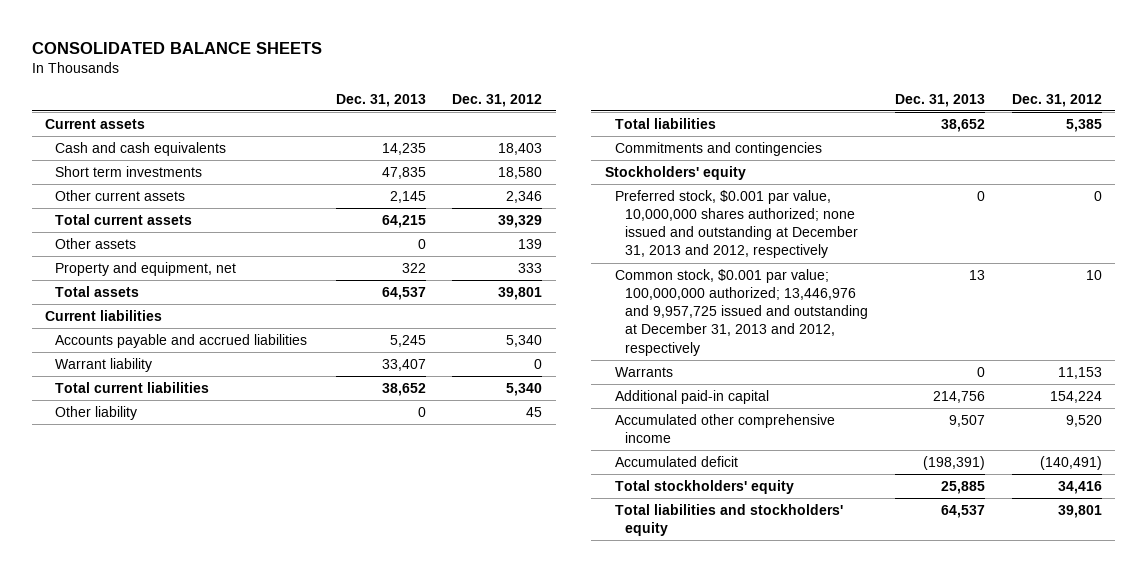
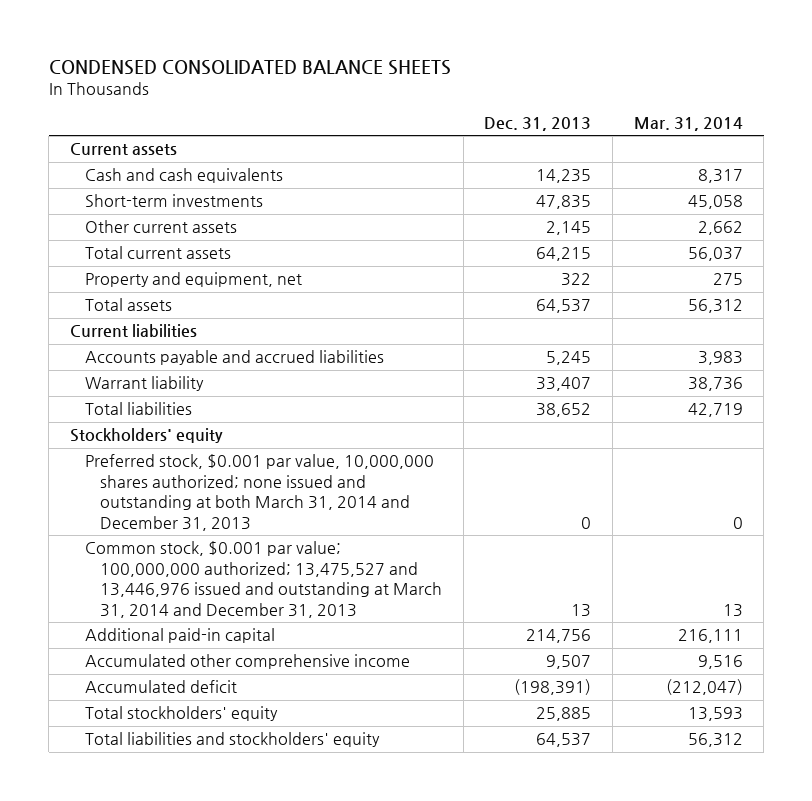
- CONSOLIDATED BALANCE SHEETS
+ CONDENSED CONSOLIDATED BALANCE SHEETS
- | Dec. 31, 2013 | Dec. 31, 2012
+ | Dec. 31, 2013 | Mar. 31, 2014
- Short term investments | 47,835 | 18,580
+ Short-term investments | 47,835 | 45,058
- Other assets | 0 | 139
- Total current liabilities | 38,652 | 5,340
- Other liability | 0 | 45
- Commitments and contingencies
- Preferred stock, $0.001 par value, 10,000,000 shares authorized; none issued and outstanding at December 31, 2013 and 2012, respectively | 0 | 0
- Common stock, $0.001 par value; 100,000,000 authorized; 13,446,976 and 9,957,725 issued and outstanding at December 31, 2013 and 2012, respectively | 13 | 10
- Warrants | 0 | 11,153
+ Preferred stock, $0.001 par value, 10,000,000 shares authorized; none issued and outstanding at both March 31, 2014 and December 31, 2013 | 0 | 0
+ Common stock, $0.001 par value; 100,000,000 authorized; 13,475,527 and 13,446,976 issued and outstanding at March 31, 2014 and December 31, 2013 | 13 | 13

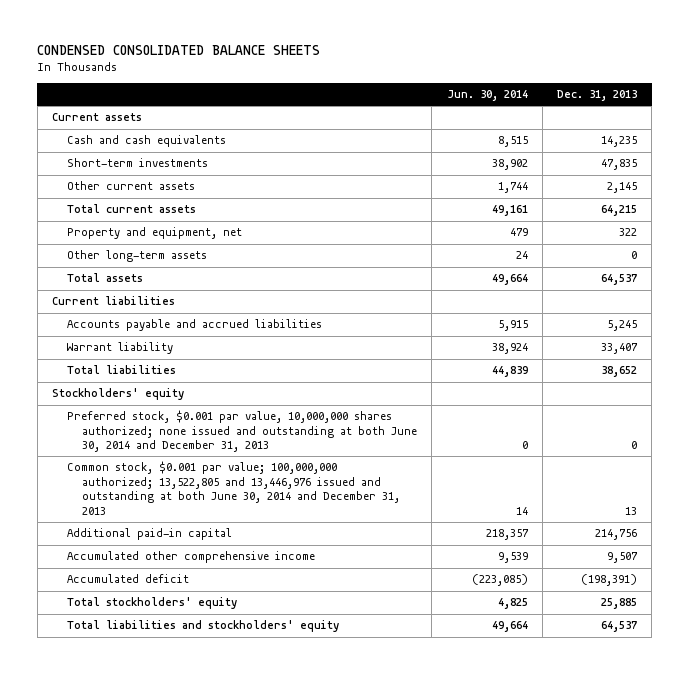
- | Dec. 31, 2013 | Mar. 31, 2014
+ | Jun. 30, 2014 | Dec. 31, 2013
+ Other long-term assets | 24 | 0
- Preferred stock, $0.001 par value, 10,000,000 shares authorized; none issued and outstanding at both March 31, 2014 and December 31, 2013 | 0 | 0
- Common stock, $0.001 par value; 100,000,000 authorized; 13,475,527 and 13,446,976 issued and outstanding at March 31, 2014 and December 31, 2013 | 13 | 13
+ Preferred stock, $0.001 par value, 10,000,000 shares authorized; none issued and outstanding at both June 30, 2014 and December 31, 2013 | 0 | 0
+ Common stock, $0.001 par value; 100,000,000 authorized; 13,522,805 and 13,446,976 issued and outstanding at both June 30, 2014 and December 31, 2013 | 14 | 13

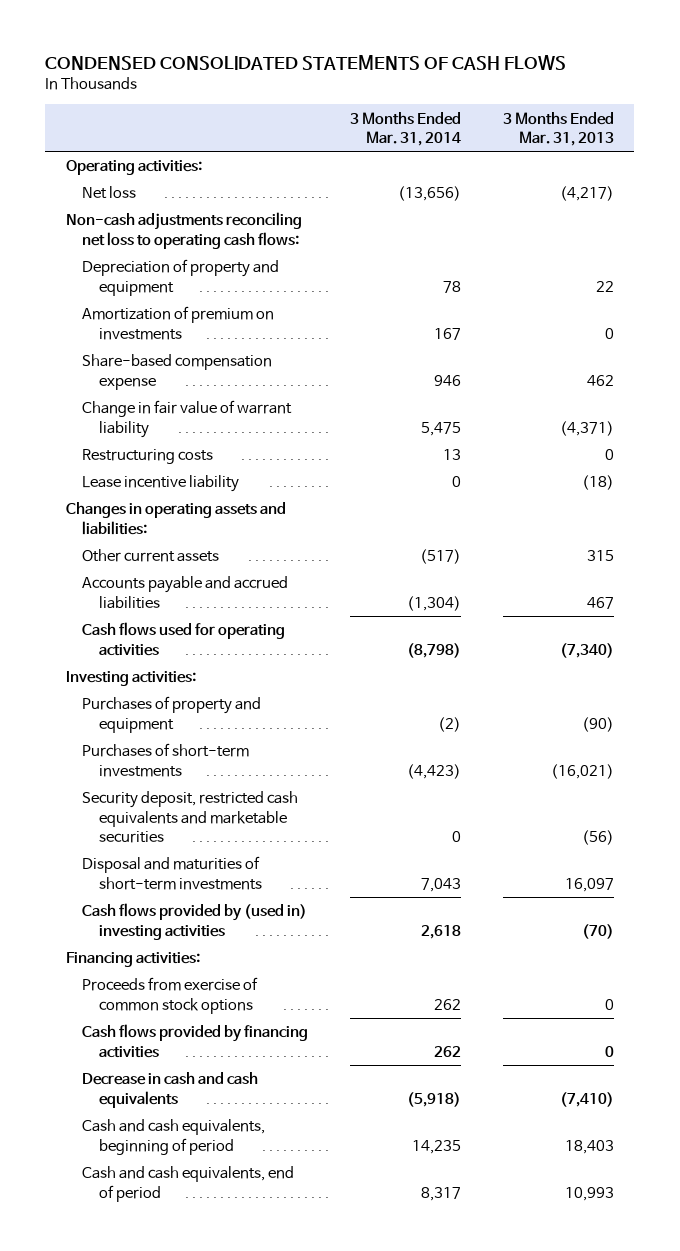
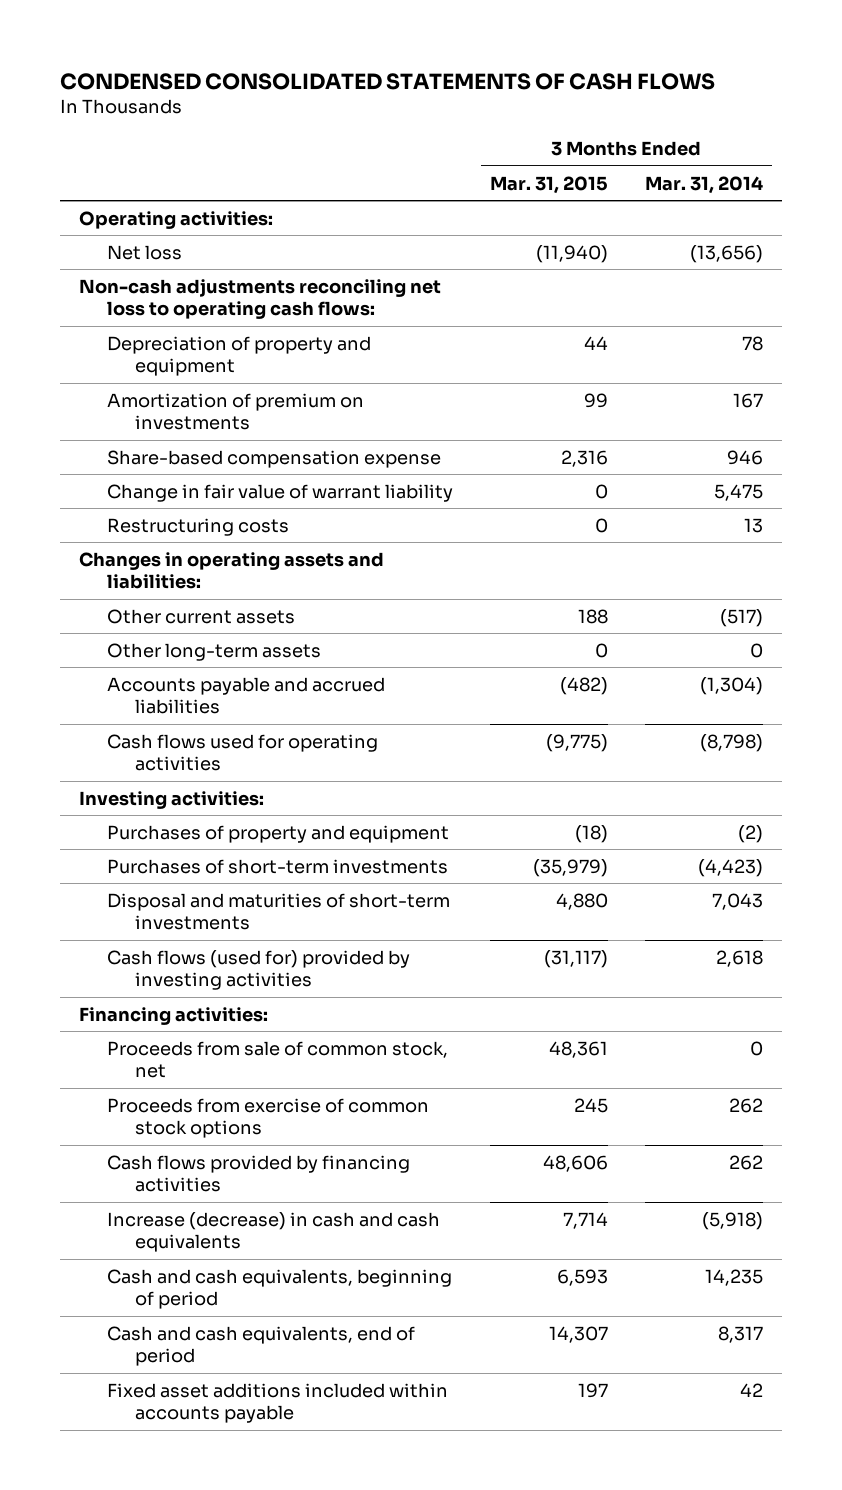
- | 3 Months Ended Mar. 31, 2014 | 3 Months Ended Mar. 31, 2013
+ | 3 Months Ended Mar. 31, 2015 | 3 Months Ended Mar. 31, 2014
- Lease incentive liability | 0 | (18)
+ Other long-term assets | 0 | 0
- Security deposit, restricted cash equivalents and marketable securities | 0 | (56)
- Cash flows provided by (used in) investing activities | 2,618 | (70)
+ Cash flows (used for) provided by investing activities | (31,117) | 2,618
+ Proceeds from sale of common stock, net | 48,361 | 0
- Decrease in cash and cash equivalents | (5,918) | (7,410)
+ Increase (decrease) in cash and cash equivalents | 7,714 | (5,918)
+ Fixed asset additions included within accounts payable | 197 | 42

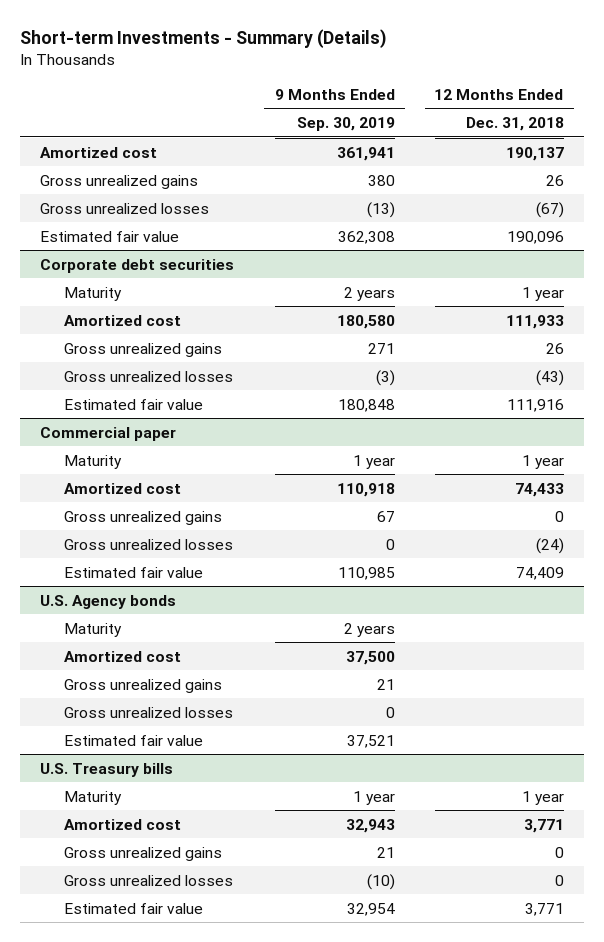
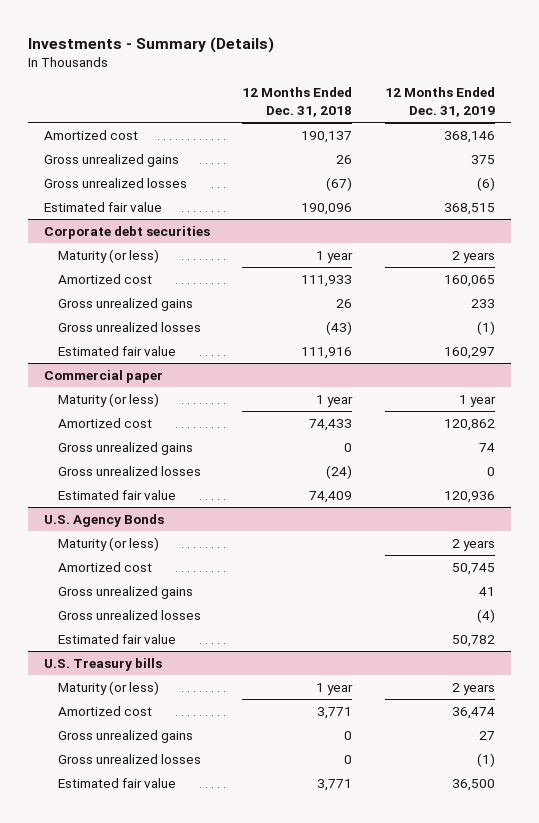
- Short-term Investments - Summary (Details)
+ Investments - Summary (Details)
- | 9 Months Ended Sep. 30, 2019 | 12 Months Ended Dec. 31, 2018
+ | 12 Months Ended Dec. 31, 2018 | 12 Months Ended Dec. 31, 2019
@ Corporate debt securities
- Maturity | 2 years | 1 year
+ Maturity (or less) | 1 year | 2 years
@ Commercial paper
- Maturity | 1 year | 1 year
+ Maturity (or less) | 1 year | 1 year
- U.S. Agency bonds
- Maturity | 2 years |
+ U.S. Agency Bonds
+ Maturity (or less) | | 2 years
@ U.S. Treasury bills
- Maturity | 1 year | 1 year
+ Maturity (or less) | 1 year | 2 years

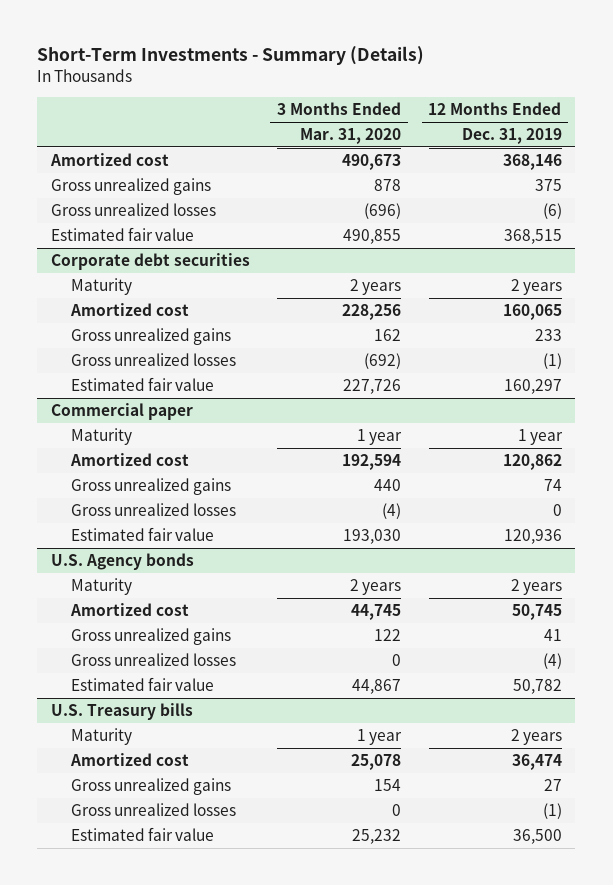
- Investments - Summary (Details)
+ Short-Term Investments - Summary (Details)
- | 12 Months Ended Dec. 31, 2018 | 12 Months Ended Dec. 31, 2019
+ | 3 Months Ended Mar. 31, 2020 | 12 Months Ended Dec. 31, 2019
@ Corporate debt securities
- Maturity (or less) | 1 year | 2 years
+ Maturity | 2 years | 2 years
@ Commercial paper
- Maturity (or less) | 1 year | 1 year
+ Maturity | 1 year | 1 year
- U.S. Agency Bonds
- Maturity (or less) | | 2 years
+ U.S. Agency bonds
+ Maturity | 2 years | 2 years
@ U.S. Treasury bills
- Maturity (or less) | 1 year | 2 years
+ Maturity | 1 year | 2 years

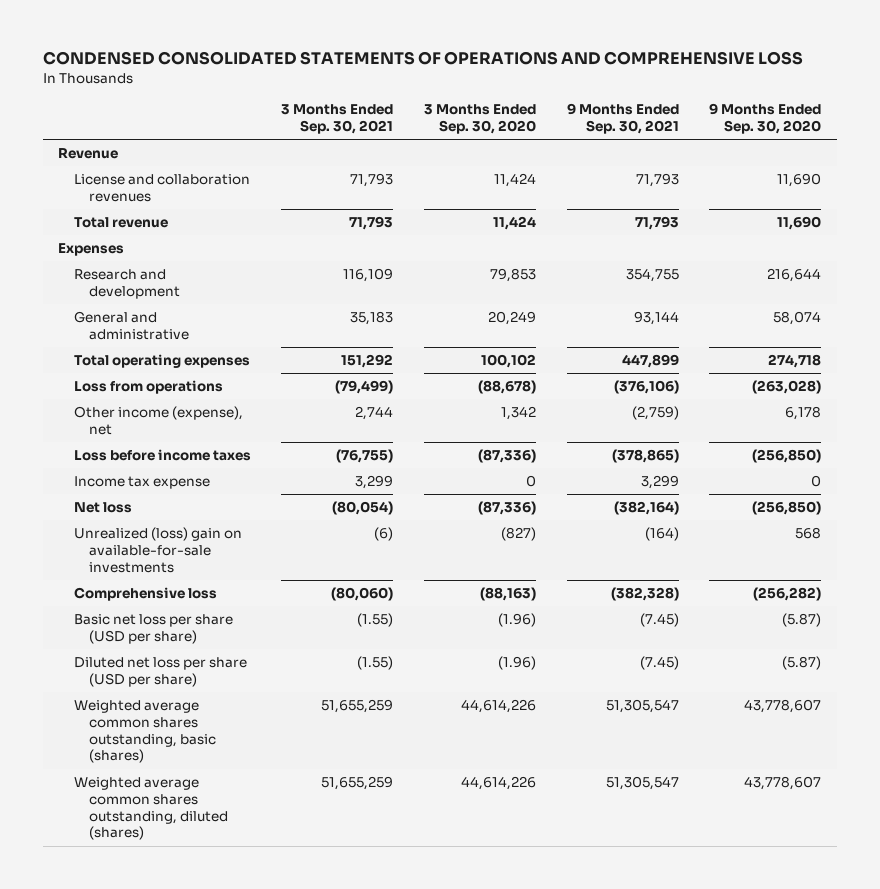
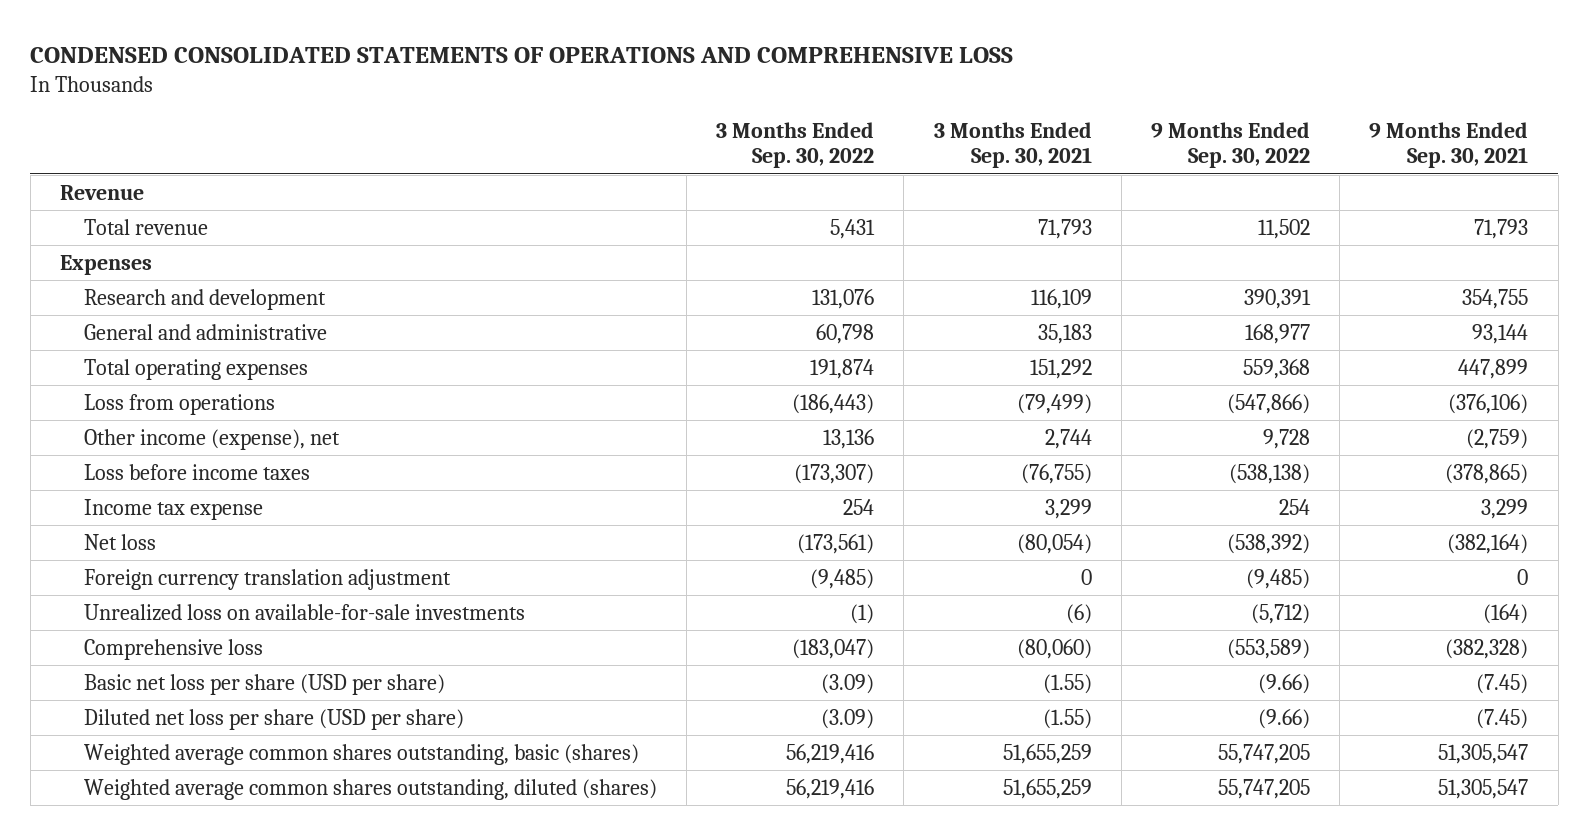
- | 3 Months Ended Sep. 30, 2021 | 3 Months Ended Sep. 30, 2020 | 9 Months Ended Sep. 30, 2021 | 9 Months Ended Sep. 30, 2020
+ | 3 Months Ended Sep. 30, 2022 | 3 Months Ended Sep. 30, 2021 | 9 Months Ended Sep. 30, 2022 | 9 Months Ended Sep. 30, 2021
- License and collaboration revenues | 71,793 | 11,424 | 71,793 | 11,690
- Unrealized (loss) gain on available-for-sale investments | (6) | (827) | (164) | 568
+ Foreign currency translation adjustment | (9,485) | 0 | (9,485) | 0
+ Unrealized loss on available-for-sale investments | (1) | (6) | (5,712) | (164)

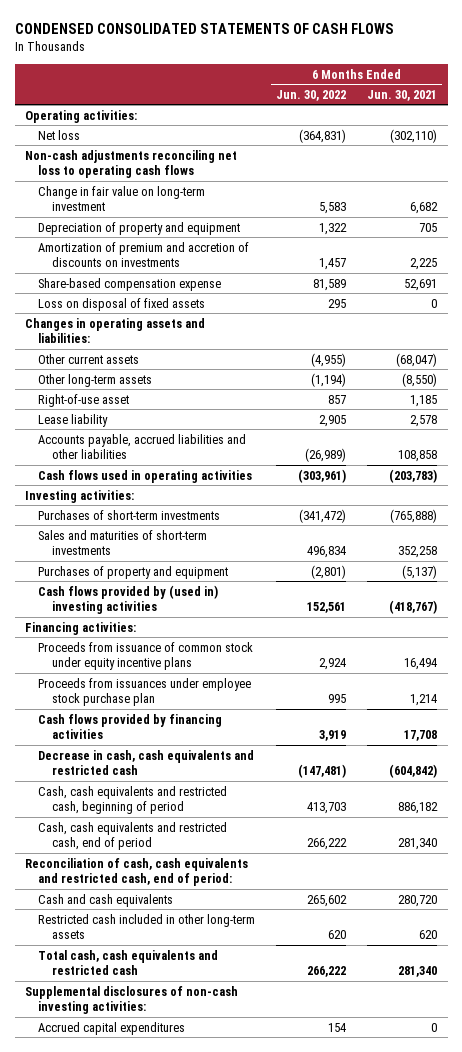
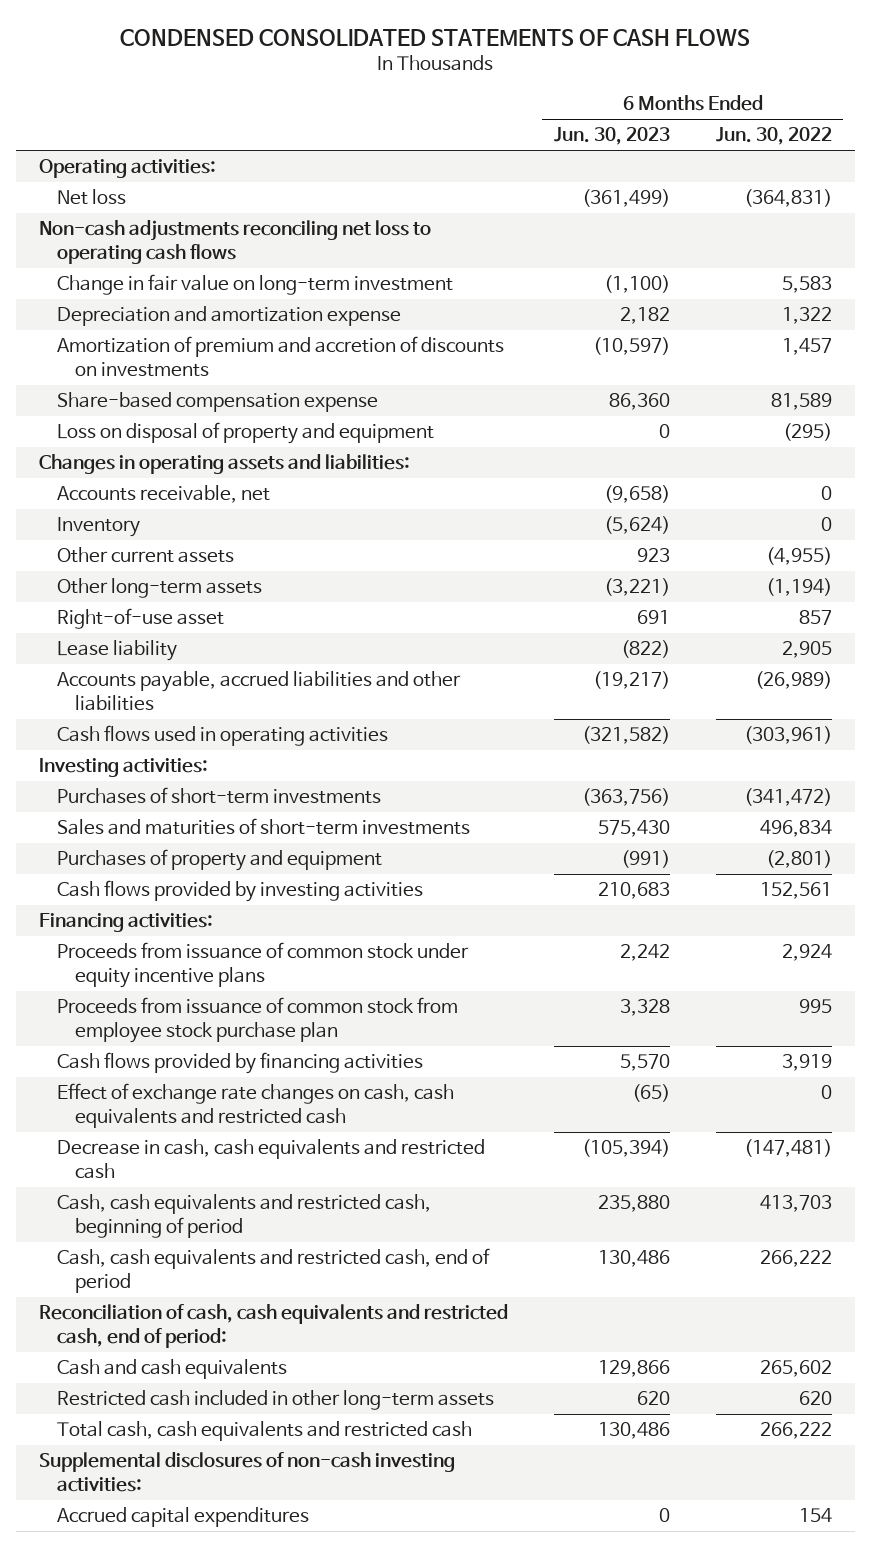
- | 6 Months Ended Jun. 30, 2022 | 6 Months Ended Jun. 30, 2021
+ | 6 Months Ended Jun. 30, 2023 | 6 Months Ended Jun. 30, 2022
- Depreciation of property and equipment | 1,322 | 705
+ Depreciation and amortization expense | 2,182 | 1,322
- Loss on disposal of fixed assets | 295 | 0
+ Loss on disposal of property and equipment | 0 | (295)
+ Accounts receivable, net | (9,658) | 0
+ Inventory | (5,624) | 0
- Cash flows provided by (used in) investing activities | 152,561 | (418,767)
+ Cash flows provided by investing activities | 210,683 | 152,561
- Proceeds from issuances under employee stock purchase plan | 995 | 1,214
+ Proceeds from issuance of common stock from employee stock purchase plan | 3,328 | 995
+ Effect of exchange rate changes on cash, cash equivalents and restricted cash | (65) | 0

